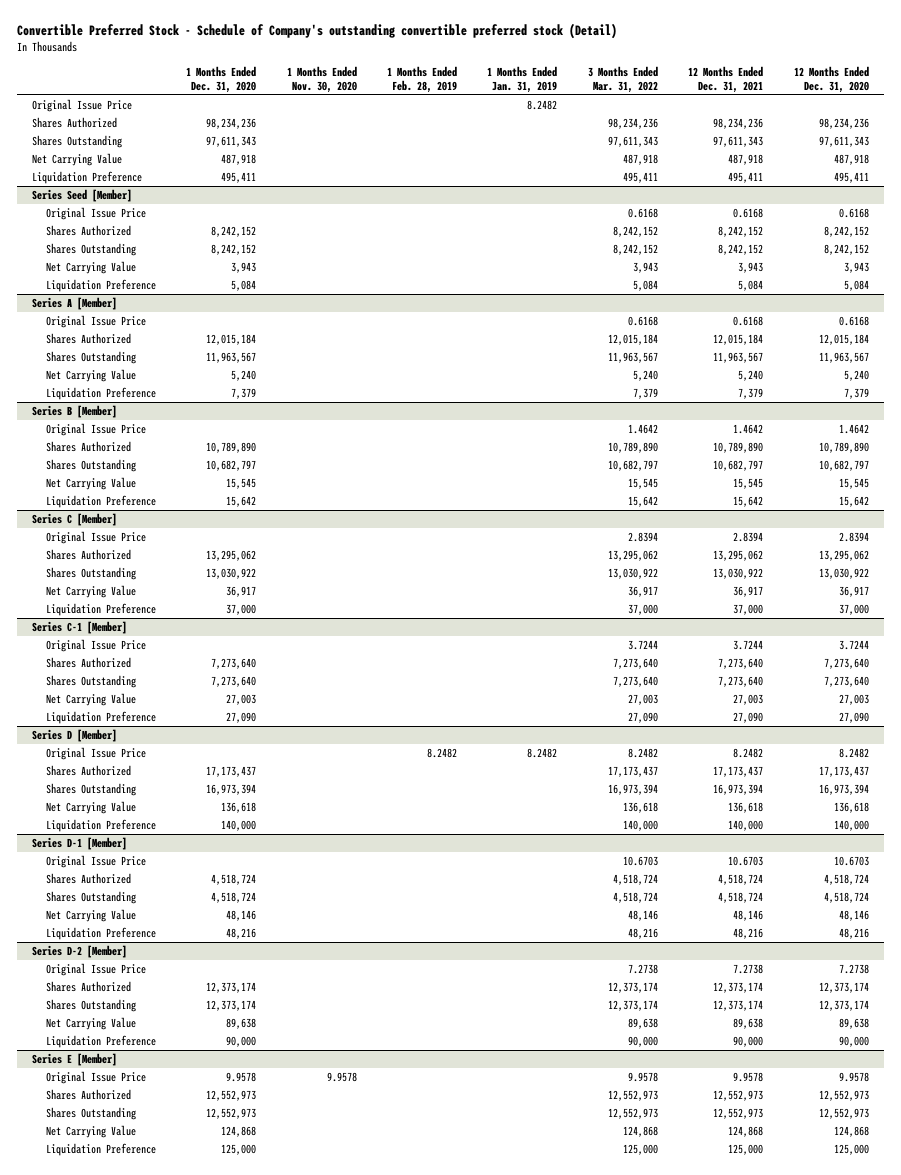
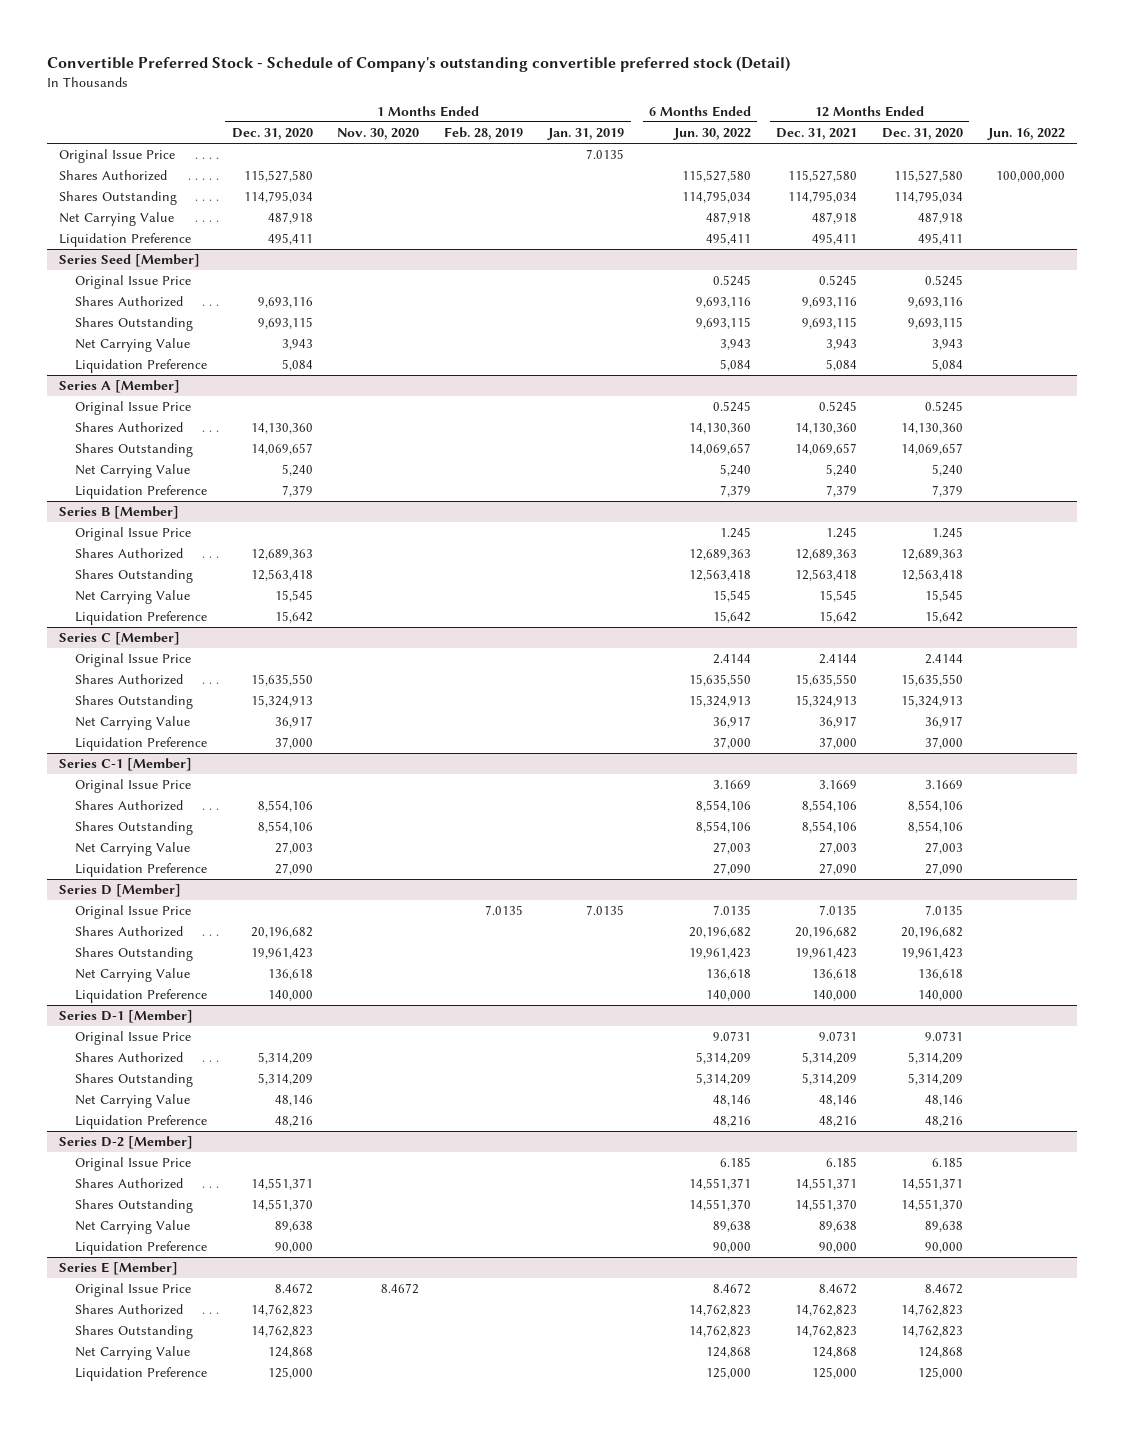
- | 1 Months Ended Dec. 31, 2020 | 1 Months Ended Nov. 30, 2020 | 1 Months Ended Feb. 28, 2019 | 1 Months Ended Jan. 31, 2019 | 3 Months Ended Mar. 31, 2022 | 12 Months Ended Dec. 31, 2021 | 12 Months Ended Dec. 31, 2020
+ | 1 Months Ended Dec. 31, 2020 | 1 Months Ended Nov. 30, 2020 | 1 Months Ended Feb. 28, 2019 | 1 Months Ended Jan. 31, 2019 | 6 Months Ended Jun. 30, 2022 | 12 Months Ended Dec. 31, 2021 | 12 Months Ended Dec. 31, 2020 | Jun. 16, 2022
- Original Issue Price | | | | 8.2482 | | |
- Shares Authorized | 98,234,236 | | | | 98,234,236 | 98,234,236 | 98,234,236
- Shares Outstanding | 97,611,343 | | | | 97,611,343 | 97,611,343 | 97,611,343
+ Original Issue Price | | | | 7.0135 | | | |
+ Shares Authorized | 115,527,580 | | | | 115,527,580 | 115,527,580 | 115,527,580 | 100,000,000
+ Shares Outstanding | 114,795,034 | | | | 114,795,034 | 114,795,034 | 114,795,034 |
@ Series Seed [Member]
- Original Issue Price | | | | | 0.6168 | 0.6168 | 0.6168
- Shares Authorized | 8,242,152 | | | | 8,242,152 | 8,242,152 | 8,242,152
- Shares Outstanding | 8,242,152 | | | | 8,242,152 | 8,242,152 | 8,242,152
+ Original Issue Price | | | | | 0.5245 | 0.5245 | 0.5245 |
+ Shares Authorized | 9,693,116 | | | | 9,693,116 | 9,693,116 | 9,693,116 |
+ Shares Outstanding | 9,693,115 | | | | 9,693,115 | 9,693,115 | 9,693,115 |
@ Series A [Member]
- Original Issue Price | | | | | 0.6168 | 0.6168 | 0.6168
- Shares Authorized | 12,015,184 | | | | 12,015,184 | 12,015,184 | 12,015,184
- Shares Outstanding | 11,963,567 | | | | 11,963,567 | 11,963,567 | 11,963,567
+ Original Issue Price | | | | | 0.5245 | 0.5245 | 0.5245 |
+ Shares Authorized | 14,130,360 | | | | 14,130,360 | 14,130,360 | 14,130,360 |
+ Shares Outstanding | 14,069,657 | | | | 14,069,657 | 14,069,657 | 14,069,657 |
@ Series B [Member]
- Original Issue Price | | | | | 1.4642 | 1.4642 | 1.4642
- Shares Authorized | 10,789,890 | | | | 10,789,890 | 10,789,890 | 10,789,890
- Shares Outstanding | 10,682,797 | | | | 10,682,797 | 10,682,797 | 10,682,797
+ Original Issue Price | | | | | 1.245 | 1.245 | 1.245 |
+ Shares Authorized | 12,689,363 | | | | 12,689,363 | 12,689,363 | 12,689,363 |
+ Shares Outstanding | 12,563,418 | | | | 12,563,418 | 12,563,418 | 12,563,418 |
@ Series C [Member]
- Original Issue Price | | | | | 2.8394 | 2.8394 | 2.8394
- Shares Authorized | 13,295,062 | | | | 13,295,062 | 13,295,062 | 13,295,062
- Shares Outstanding | 13,030,922 | | | | 13,030,922 | 13,030,922 | 13,030,922
+ Original Issue Price | | | | | 2.4144 | 2.4144 | 2.4144 |
+ Shares Authorized | 15,635,550 | | | | 15,635,550 | 15,635,550 | 15,635,550 |
+ Shares Outstanding | 15,324,913 | | | | 15,324,913 | 15,324,913 | 15,324,913 |
@ Series C-1 [Member]
- Original Issue Price | | | | | 3.7244 | 3.7244 | 3.7244
- Shares Authorized | 7,273,640 | | | | 7,273,640 | 7,273,640 | 7,273,640
- Shares Outstanding | 7,273,640 | | | | 7,273,640 | 7,273,640 | 7,273,640
+ Original Issue Price | | | | | 3.1669 | 3.1669 | 3.1669 |
+ Shares Authorized | 8,554,106 | | | | 8,554,106 | 8,554,106 | 8,554,106 |
+ Shares Outstanding | 8,554,106 | | | | 8,554,106 | 8,554,106 | 8,554,106 |
@ Series D [Member]
- Original Issue Price | | | 8.2482 | 8.2482 | 8.2482 | 8.2482 | 8.2482
- Shares Authorized | 17,173,437 | | | | 17,173,437 | 17,173,437 | 17,173,437
- Shares Outstanding | 16,973,394 | | | | 16,973,394 | 16,973,394 | 16,973,394
+ Original Issue Price | | | 7.0135 | 7.0135 | 7.0135 | 7.0135 | 7.0135 |
+ Shares Authorized | 20,196,682 | | | | 20,196,682 | 20,196,682 | 20,196,682 |
+ Shares Outstanding | 19,961,423 | | | | 19,961,423 | 19,961,423 | 19,961,423 |
@ Series D-1 [Member]
- Original Issue Price | | | | | 10.6703 | 10.6703 | 10.6703
- Shares Authorized | 4,518,724 | | | | 4,518,724 | 4,518,724 | 4,518,724
- Shares Outstanding | 4,518,724 | | | | 4,518,724 | 4,518,724 | 4,518,724
+ Original Issue Price | | | | | 9.0731 | 9.0731 | 9.0731 |
+ Shares Authorized | 5,314,209 | | | | 5,314,209 | 5,314,209 | 5,314,209 |
+ Shares Outstanding | 5,314,209 | | | | 5,314,209 | 5,314,209 | 5,314,209 |
@ Series D-2 [Member]
- Original Issue Price | | | | | 7.2738 | 7.2738 | 7.2738
- Shares Authorized | 12,373,174 | | | | 12,373,174 | 12,373,174 | 12,373,174
- Shares Outstanding | 12,373,174 | | | | 12,373,174 | 12,373,174 | 12,373,174
+ Original Issue Price | | | | | 6.185 | 6.185 | 6.185 |
+ Shares Authorized | 14,551,371 | | | | 14,551,371 | 14,551,371 | 14,551,371 |
+ Shares Outstanding | 14,551,370 | | | | 14,551,370 | 14,551,370 | 14,551,370 |
@ Series E [Member]
- Original Issue Price | 9.9578 | 9.9578 | | | 9.9578 | 9.9578 | 9.9578
- Shares Authorized | 12,552,973 | | | | 12,552,973 | 12,552,973 | 12,552,973
- Shares Outstanding | 12,552,973 | | | | 12,552,973 | 12,552,973 | 12,552,973
+ Original Issue Price | 8.4672 | 8.4672 | | | 8.4672 | 8.4672 | 8.4672 |
+ Shares Authorized | 14,762,823 | | | | 14,762,823 | 14,762,823 | 14,762,823 |
+ Shares Outstanding | 14,762,823 | | | | 14,762,823 | 14,762,823 | 14,762,823 |

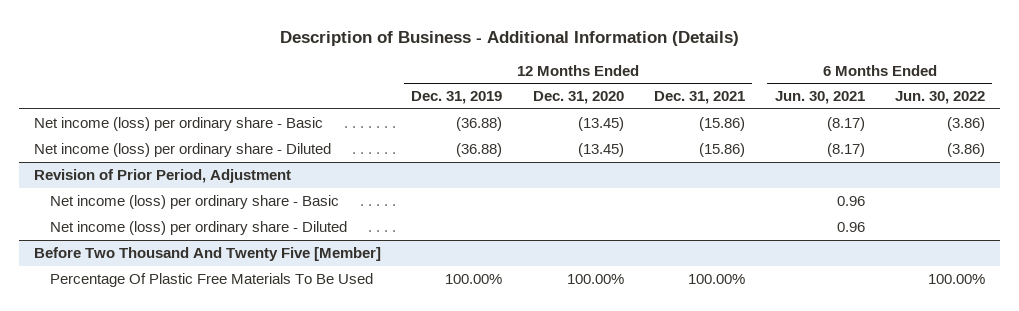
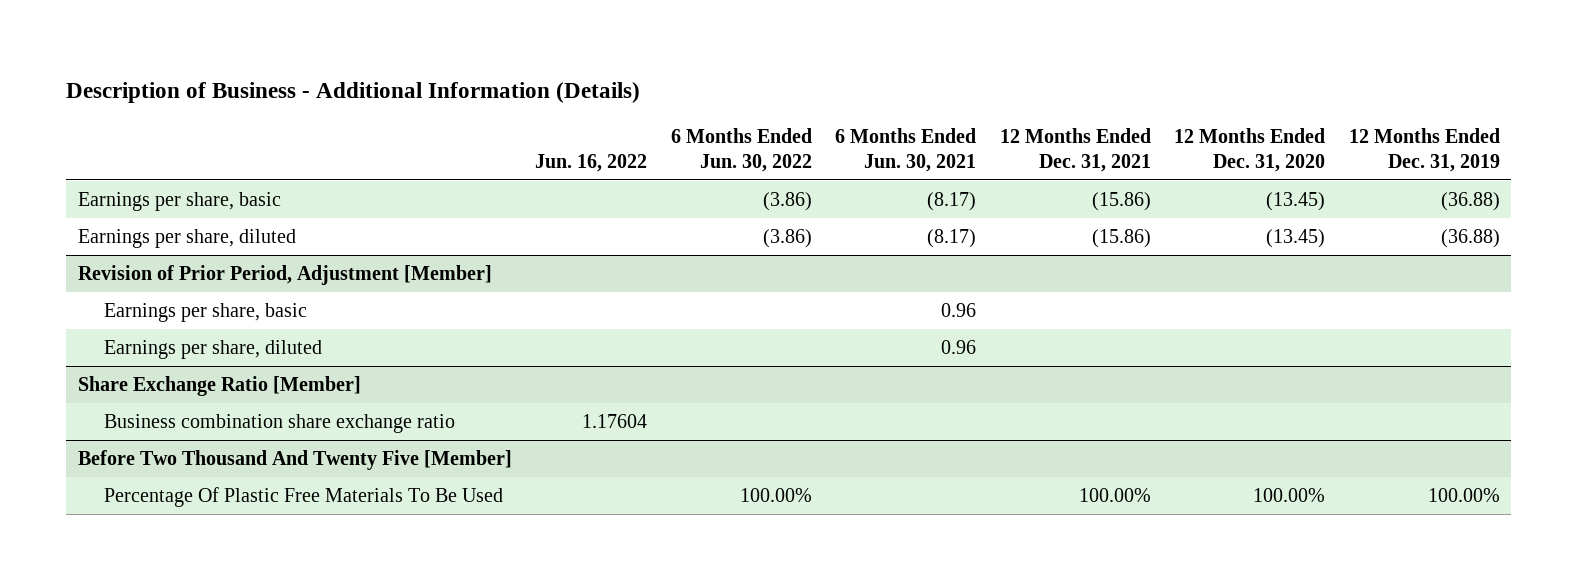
- | 12 Months Ended Dec. 31, 2019 | 12 Months Ended Dec. 31, 2020 | 12 Months Ended Dec. 31, 2021 | 6 Months Ended Jun. 30, 2021 | 6 Months Ended Jun. 30, 2022
+ | Jun. 16, 2022 | 6 Months Ended Jun. 30, 2022 | 6 Months Ended Jun. 30, 2021 | 12 Months Ended Dec. 31, 2021 | 12 Months Ended Dec. 31, 2020 | 12 Months Ended Dec. 31, 2019
- Net income (loss) per ordinary share - Basic | (36.88) | (13.45) | (15.86) | (8.17) | (3.86)
- Net income (loss) per ordinary share - Diluted | (36.88) | (13.45) | (15.86) | (8.17) | (3.86)
- Revision of Prior Period, Adjustment
- Net income (loss) per ordinary share - Basic | | | | 0.96 |
- Net income (loss) per ordinary share - Diluted | | | | 0.96 |
+ Earnings per share, basic | | (3.86) | (8.17) | (15.86) | (13.45) | (36.88)
+ Earnings per share, diluted | | (3.86) | (8.17) | (15.86) | (13.45) | (36.88)
+ Revision of Prior Period, Adjustment [Member]
+ Earnings per share, basic | | | 0.96 | | |
+ Earnings per share, diluted | | | 0.96 | | |
+ Share Exchange Ratio [Member]
+ Business combination share exchange ratio | 1.17604 | | | | |

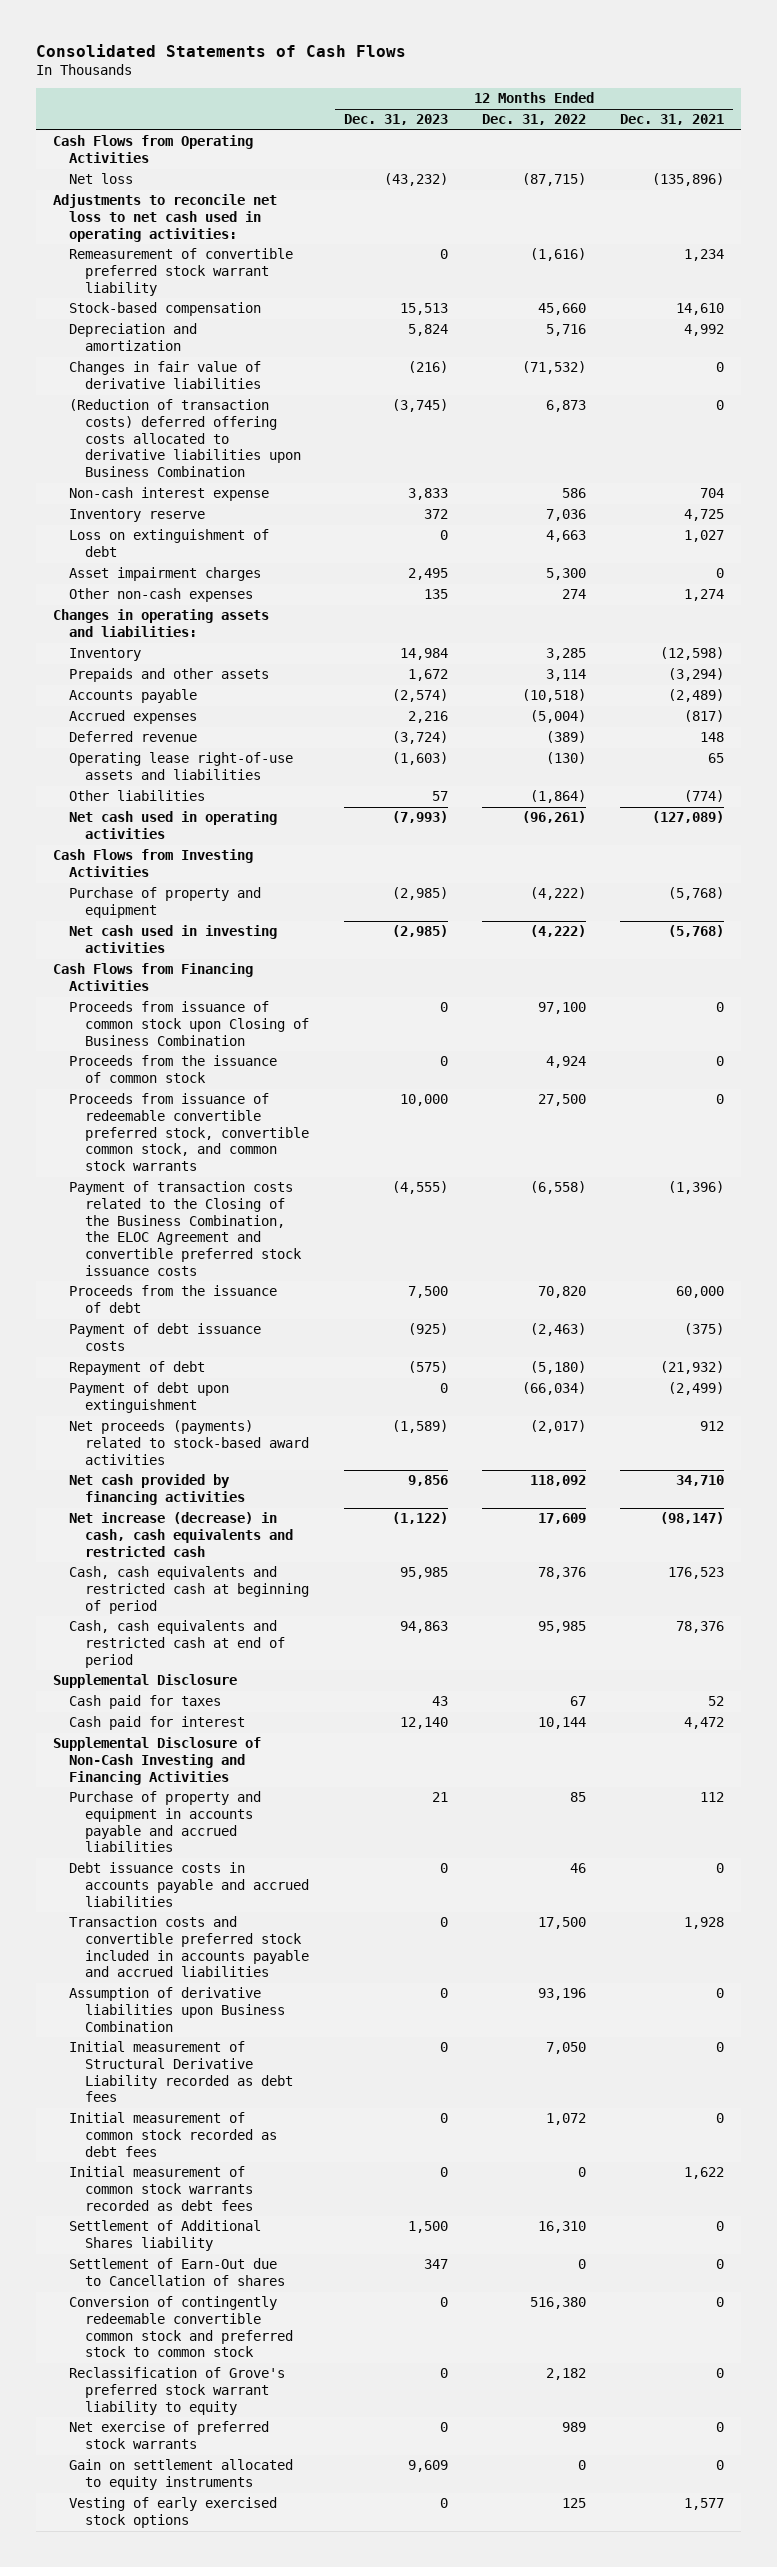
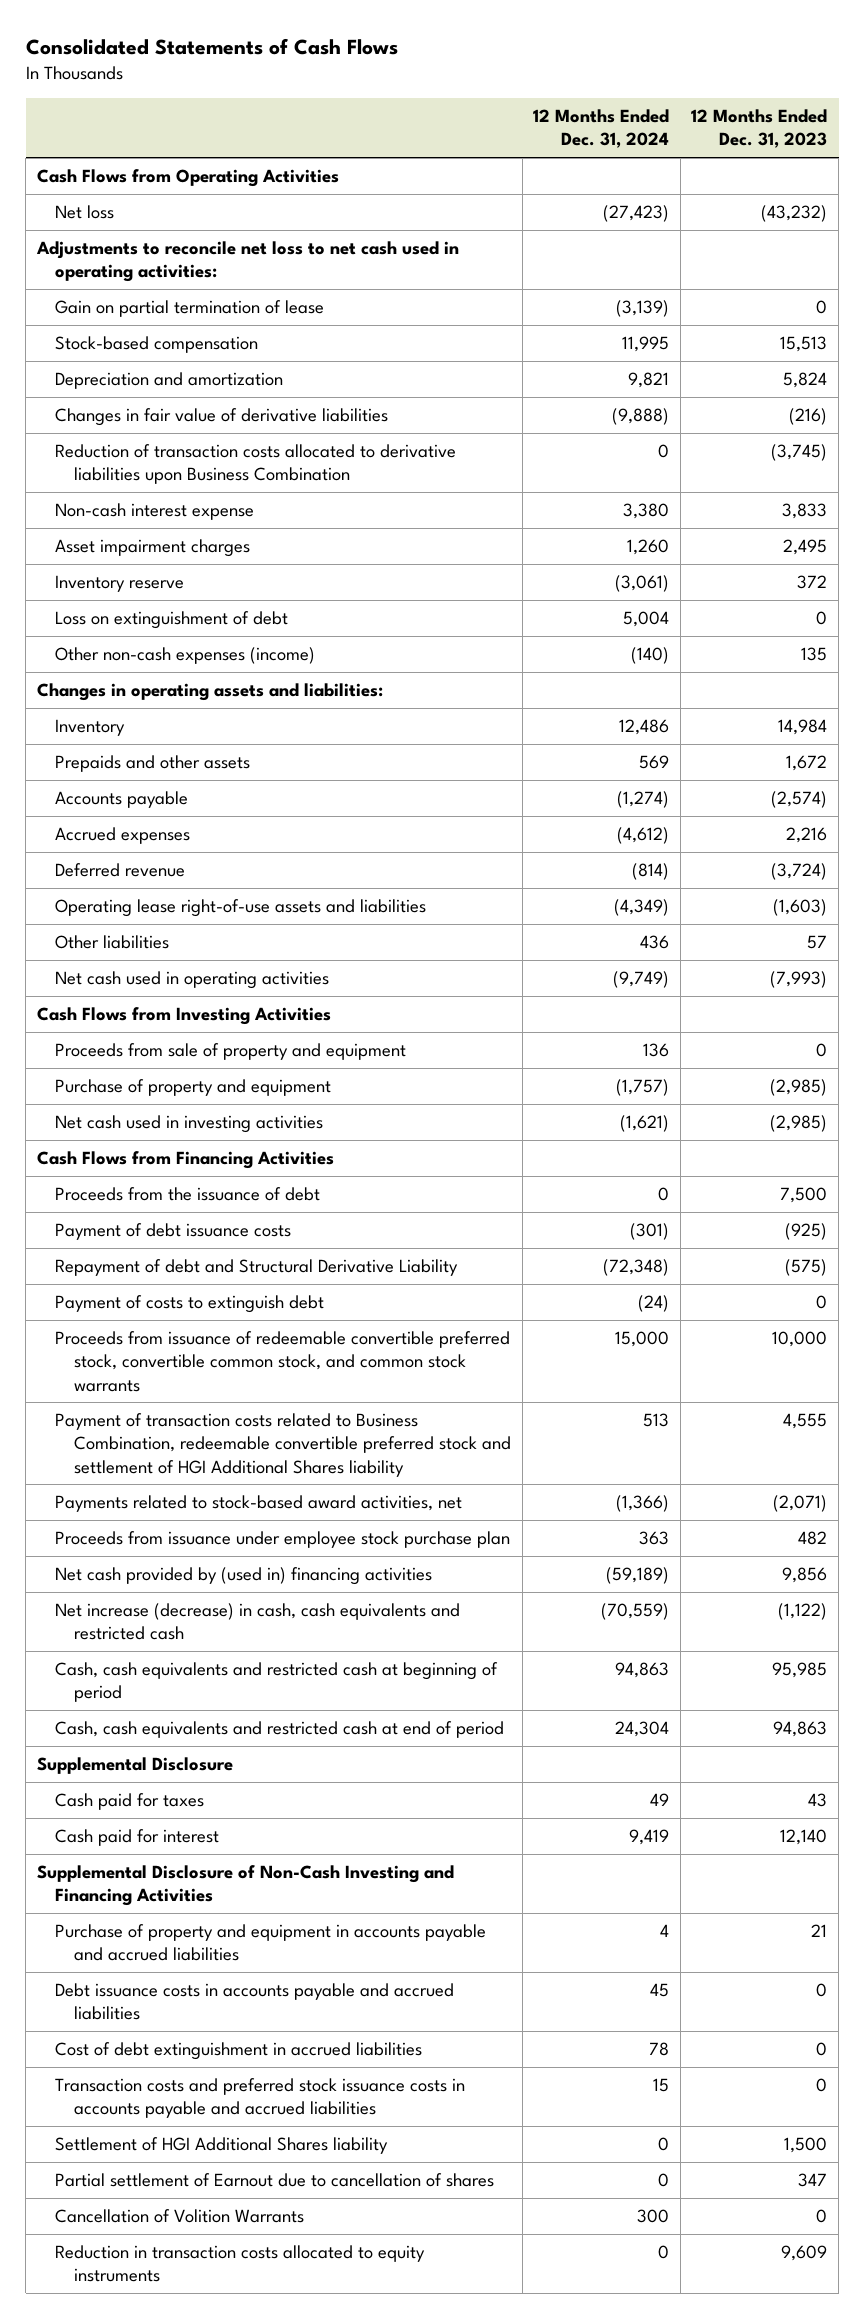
- | 12 Months Ended Dec. 31, 2023 | 12 Months Ended Dec. 31, 2022 | 12 Months Ended Dec. 31, 2021
+ | 12 Months Ended Dec. 31, 2024 | 12 Months Ended Dec. 31, 2023
- Remeasurement of convertible preferred stock warrant liability | 0 | (1,616) | 1,234
+ Gain on partial termination of lease | (3,139) | 0
- (Reduction of transaction costs) deferred offering costs allocated to derivative liabilities upon Business Combination | (3,745) | 6,873 | 0
+ Reduction of transaction costs allocated to derivative liabilities upon Business Combination | 0 | (3,745)
moved up: Asset impairment charges | 1,260 | 2,495
- Other non-cash expenses | 135 | 274 | 1,274
+ Other non-cash expenses (income) | (140) | 135
+ Proceeds from sale of property and equipment | 136 | 0
- Proceeds from issuance of common stock upon Closing of Business Combination | 0 | 97,100 | 0
- Proceeds from the issuance of common stock | 0 | 4,924 | 0
- Payment of transaction costs related to the Closing of the Business Combination, the ELOC Agreement and convertible preferred stock issuance costs | (4,555) | (6,558) | (1,396)
- Repayment of debt | (575) | (5,180) | (21,932)
- Payment of debt upon extinguishment | 0 | (66,034) | (2,499)
- Net proceeds (payments) related to stock-based award activities | (1,589) | (2,017) | 912
- Net cash provided by financing activities | 9,856 | 118,092 | 34,710
+ Repayment of debt and Structural Derivative Liability | (72,348) | (575)
+ Payment of costs to extinguish debt | (24) | 0
moved down: Proceeds from issuance of redeemable convertible preferred stock, convertible common stock, and common stock warrants | 15,000 | 10,000
+ Payment of transaction costs related to Business Combination, redeemable convertible preferred stock and settlement of HGI Additional Shares liability | 513 | 4,555
+ Payments related to stock-based award activities, net | (1,366) | (2,071)
+ Proceeds from issuance under employee stock purchase plan | 363 | 482
+ Net cash provided by (used in) financing activities | (59,189) | 9,856
- Transaction costs and convertible preferred stock included in accounts payable and accrued liabilities | 0 | 17,500 | 1,928
- Assumption of derivative liabilities upon Business Combination | 0 | 93,196 | 0
- Initial measurement of Structural Derivative Liability recorded as debt fees | 0 | 7,050 | 0
- Initial measurement of common stock recorded as debt fees | 0 | 1,072 | 0
- Initial measurement of common stock warrants recorded as debt fees | 0 | 0 | 1,622
- Settlement of Additional Shares liability | 1,500 | 16,310 | 0
- Settlement of Earn-Out due to Cancellation of shares | 347 | 0 | 0
- Conversion of contingently redeemable convertible common stock and preferred stock to common stock | 0 | 516,380 | 0
- Reclassification of Grove's preferred stock warrant liability to equity | 0 | 2,182 | 0
- Net exercise of preferred stock warrants | 0 | 989 | 0
- Gain on settlement allocated to equity instruments | 9,609 | 0 | 0
- Vesting of early exercised stock options | 0 | 125 | 1,577
+ Cost of debt extinguishment in accrued liabilities | 78 | 0
+ Transaction costs and preferred stock issuance costs in accounts payable and accrued liabilities | 15 | 0
+ Settlement of HGI Additional Shares liability | 0 | 1,500
+ Partial settlement of Earnout due to cancellation of shares | 0 | 347
+ Cancellation of Volition Warrants | 300 | 0
+ Reduction in transaction costs allocated to equity instruments | 0 | 9,609

